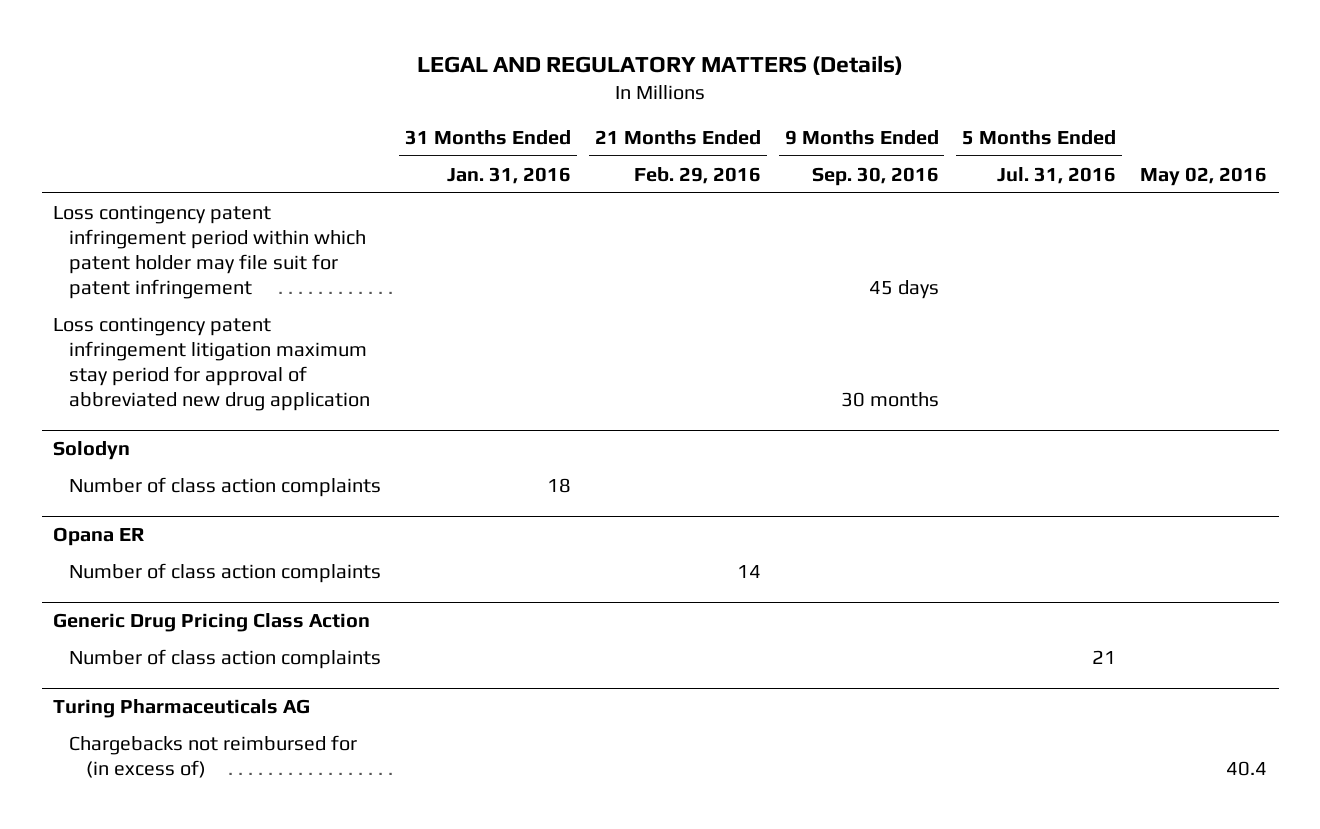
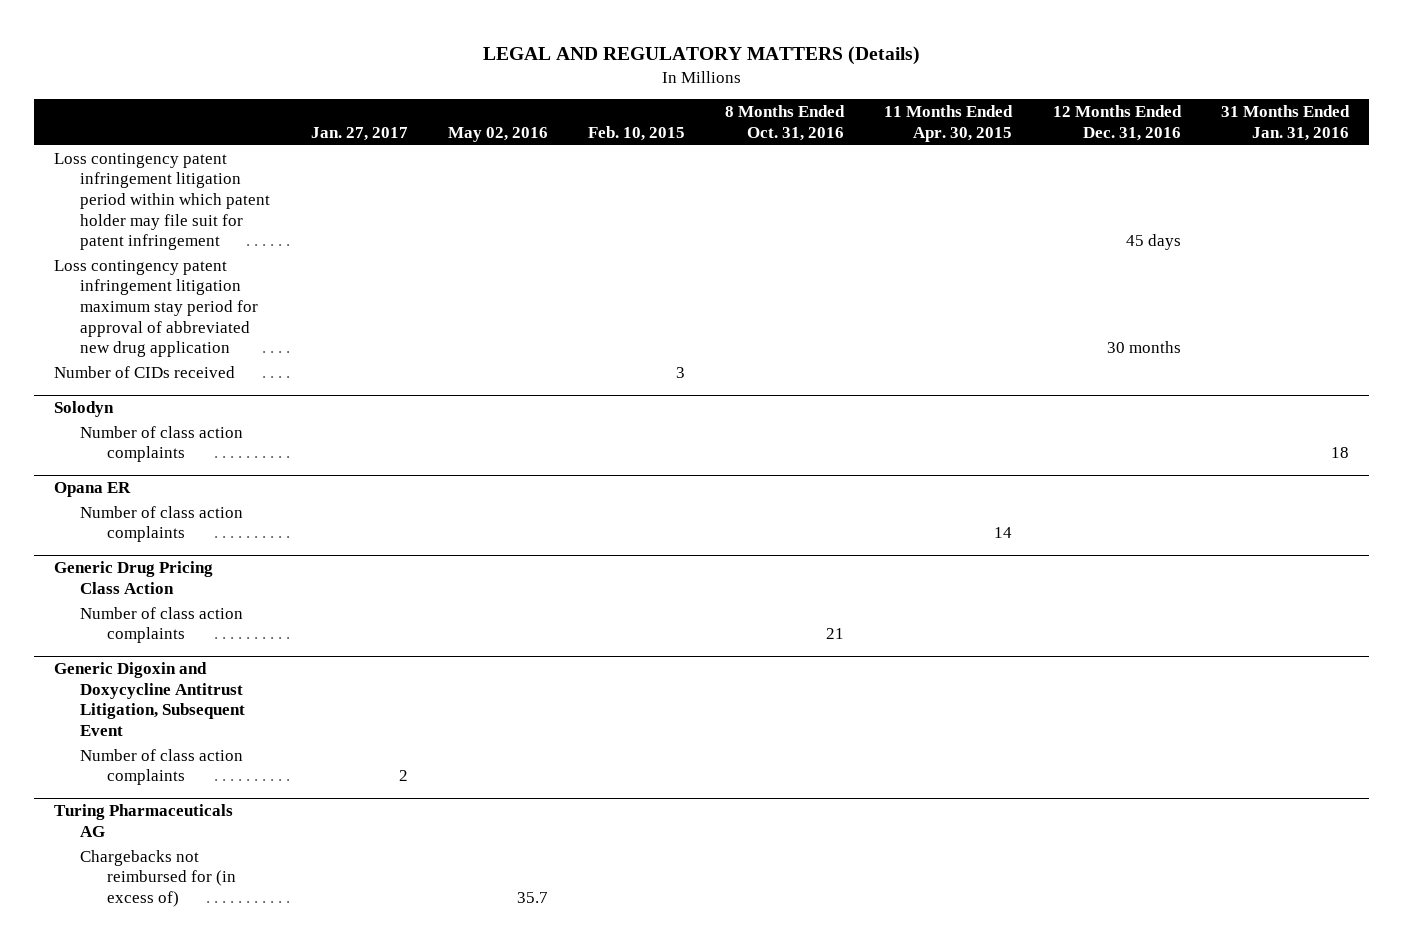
- | 31 Months Ended Jan. 31, 2016 | 21 Months Ended Feb. 29, 2016 | 9 Months Ended Sep. 30, 2016 | 5 Months Ended Jul. 31, 2016 | May 02, 2016
+ | Jan. 27, 2017 | May 02, 2016 | Feb. 10, 2015 | 8 Months Ended Oct. 31, 2016 | 11 Months Ended Apr. 30, 2015 | 12 Months Ended Dec. 31, 2016 | 31 Months Ended Jan. 31, 2016
- Loss contingency patent infringement period within which patent holder may file suit for patent infringement | | | 45 days | |
+ Loss contingency patent infringement litigation period within which patent holder may file suit for patent infringement | | | | | | 45 days |
+ Number of CIDs received | | | 3 | | | |
+ Generic Digoxin and Doxycycline Antitrust Litigation, Subsequent Event
+ Number of class action complaints | 2 | | | | | |
@ Turing Pharmaceuticals AG
- Chargebacks not reimbursed for (in excess of) | | | | | 40.4
+ Chargebacks not reimbursed for (in excess of) | | 35.7 | | | | |

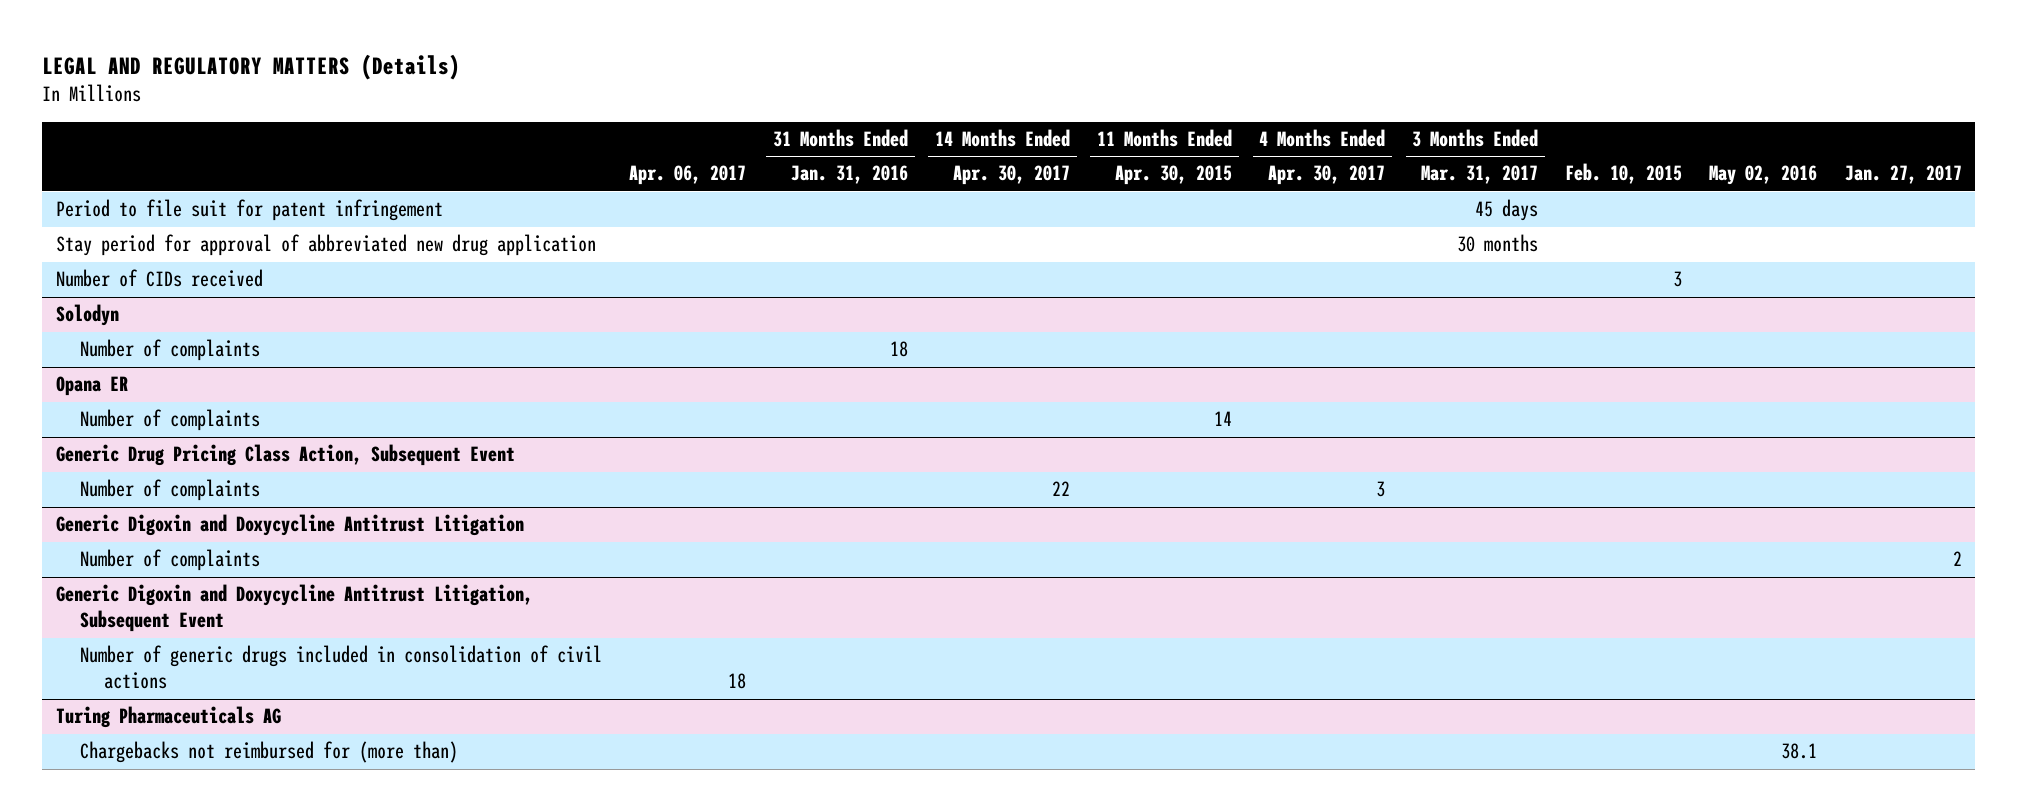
- | Jan. 27, 2017 | May 02, 2016 | Feb. 10, 2015 | 8 Months Ended Oct. 31, 2016 | 11 Months Ended Apr. 30, 2015 | 12 Months Ended Dec. 31, 2016 | 31 Months Ended Jan. 31, 2016
+ | Apr. 06, 2017 | 31 Months Ended Jan. 31, 2016 | 14 Months Ended Apr. 30, 2017 | 11 Months Ended Apr. 30, 2015 | 4 Months Ended Apr. 30, 2017 | 3 Months Ended Mar. 31, 2017 | Feb. 10, 2015 | May 02, 2016 | Jan. 27, 2017
- Loss contingency patent infringement litigation period within which patent holder may file suit for patent infringement | | | | | | 45 days |
- Loss contingency patent infringement litigation maximum stay period for approval of abbreviated new drug application | | | | | | 30 months |
+ Period to file suit for patent infringement | | | | | | 45 days | | |
+ Stay period for approval of abbreviated new drug application | | | | | | 30 months | | |
@ Solodyn
- Number of class action complaints | | | | | | | 18
+ Number of complaints | | 18 | | | | | | |
@ Opana ER
- Number of class action complaints | | | | | 14 | |
- Generic Drug Pricing Class Action
- Number of class action complaints | | | | 21 | | |
@ Opana ER
+ Number of complaints | | | | 14 | | | | |
+ Generic Drug Pricing Class Action, Subsequent Event
+ Number of complaints | | | 22 | | 3 | | | |
+ Generic Digoxin and Doxycycline Antitrust Litigation
+ Number of complaints | | | | | | | | | 2
@ Generic Digoxin and Doxycycline Antitrust Litigation, Subsequent Event
- Number of class action complaints | 2 | | | | | |
+ Number of generic drugs included in consolidation of civil actions | 18 | | | | | | | |
@ Turing Pharmaceuticals AG
- Chargebacks not reimbursed for (in excess of) | | 35.7 | | | | |
+ Chargebacks not reimbursed for (more than) | | | | | | | | 38.1 |

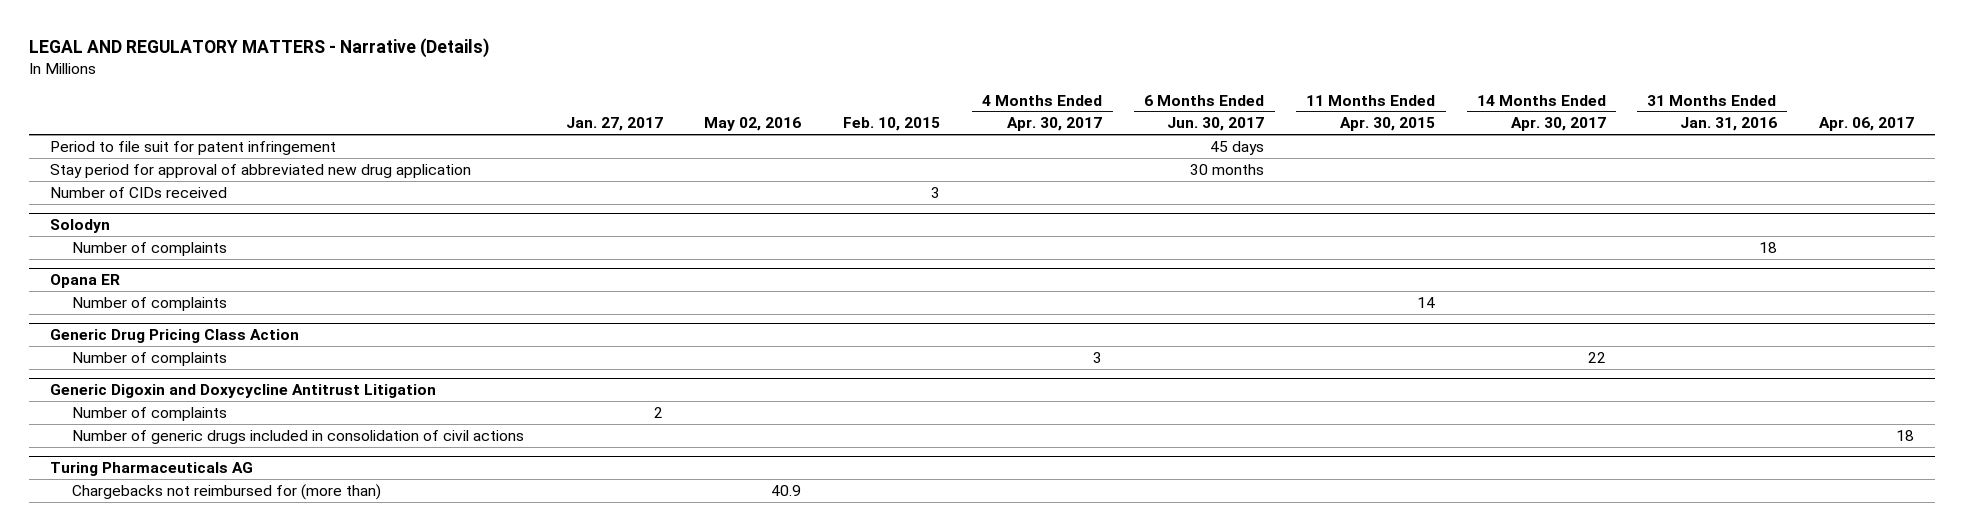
- LEGAL AND REGULATORY MATTERS (Details)
+ LEGAL AND REGULATORY MATTERS - Narrative (Details)
- | Apr. 06, 2017 | 31 Months Ended Jan. 31, 2016 | 14 Months Ended Apr. 30, 2017 | 11 Months Ended Apr. 30, 2015 | 4 Months Ended Apr. 30, 2017 | 3 Months Ended Mar. 31, 2017 | Feb. 10, 2015 | May 02, 2016 | Jan. 27, 2017
+ | Jan. 27, 2017 | May 02, 2016 | Feb. 10, 2015 | 4 Months Ended Apr. 30, 2017 | 6 Months Ended Jun. 30, 2017 | 11 Months Ended Apr. 30, 2015 | 14 Months Ended Apr. 30, 2017 | 31 Months Ended Jan. 31, 2016 | Apr. 06, 2017
- Generic Drug Pricing Class Action, Subsequent Event
+ Generic Drug Pricing Class Action
- Generic Digoxin and Doxycycline Antitrust Litigation, Subsequent Event
- Number of generic drugs included in consolidation of civil actions | 18 | | | | | | | |
@ Generic Digoxin and Doxycycline Antitrust Litigation
+ Number of generic drugs included in consolidation of civil actions | | | | | | | | | 18
@ Turing Pharmaceuticals AG
- Chargebacks not reimbursed for (more than) | | | | | | | | 38.1 |
+ Chargebacks not reimbursed for (more than) | | 40.9 | | | | | | |

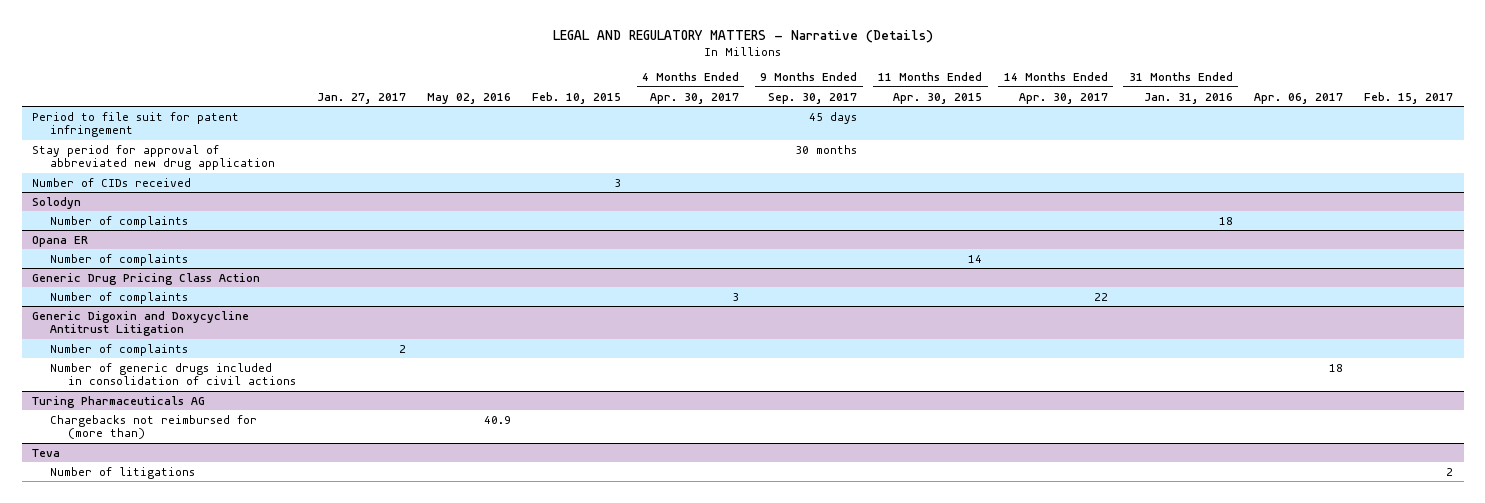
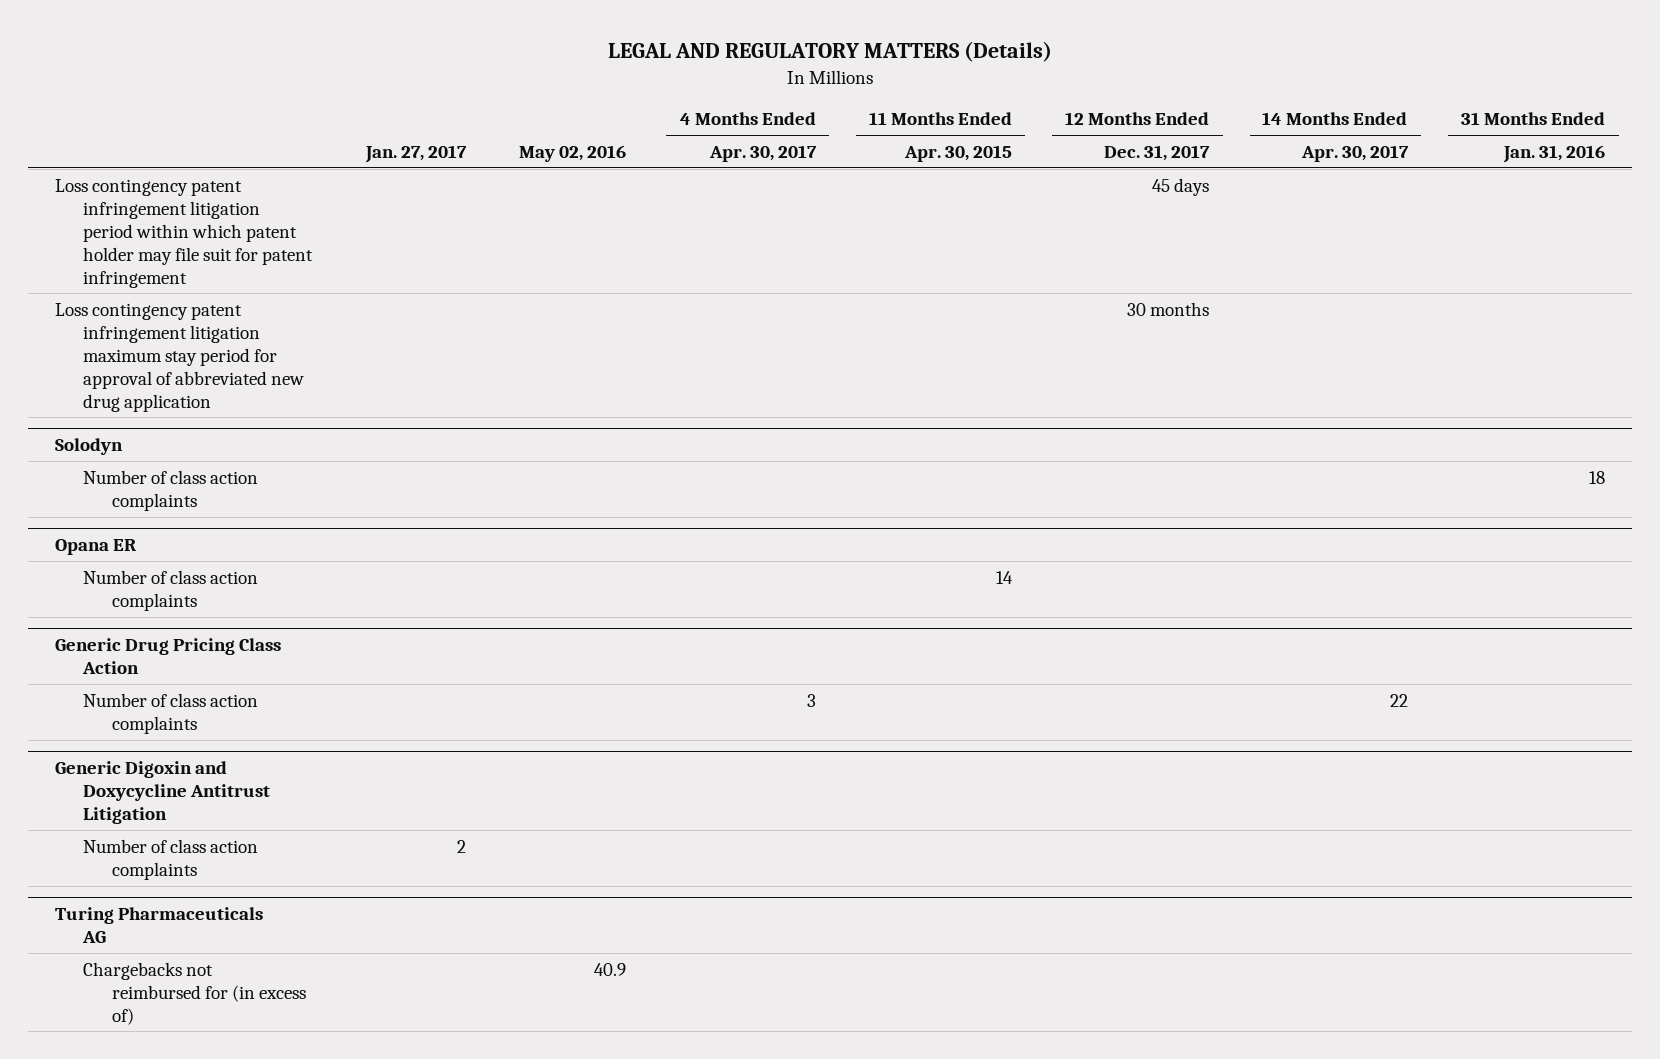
- LEGAL AND REGULATORY MATTERS - Narrative (Details)
+ LEGAL AND REGULATORY MATTERS (Details)
- | Jan. 27, 2017 | May 02, 2016 | Feb. 10, 2015 | 4 Months Ended Apr. 30, 2017 | 9 Months Ended Sep. 30, 2017 | 11 Months Ended Apr. 30, 2015 | 14 Months Ended Apr. 30, 2017 | 31 Months Ended Jan. 31, 2016 | Apr. 06, 2017 | Feb. 15, 2017
+ | Jan. 27, 2017 | May 02, 2016 | 4 Months Ended Apr. 30, 2017 | 11 Months Ended Apr. 30, 2015 | 12 Months Ended Dec. 31, 2017 | 14 Months Ended Apr. 30, 2017 | 31 Months Ended Jan. 31, 2016
- Period to file suit for patent infringement | | | | | 45 days | | | | |
- Stay period for approval of abbreviated new drug application | | | | | 30 months | | | | |
- Number of CIDs received | | | 3 | | | | | | |
+ Loss contingency patent infringement litigation period within which patent holder may file suit for patent infringement | | | | | 45 days | |
+ Loss contingency patent infringement litigation maximum stay period for approval of abbreviated new drug application | | | | | 30 months | |
@ Solodyn
- Number of complaints | | | | | | | | 18 | |
+ Number of class action complaints | | | | | | | 18
@ Opana ER
- Number of complaints | | | | | | 14 | | | |
+ Number of class action complaints | | | | 14 | | |
@ Generic Drug Pricing Class Action
- Number of complaints | | | | 3 | | | 22 | | |
+ Number of class action complaints | | | 3 | | | 22 |
@ Generic Digoxin and Doxycycline Antitrust Litigation
- Number of complaints | 2 | | | | | | | | |
- Number of generic drugs included in consolidation of civil actions | | | | | | | | | 18 |
+ Number of class action complaints | 2 | | | | | |
@ Turing Pharmaceuticals AG
- Chargebacks not reimbursed for (more than) | | 40.9 | | | | | | | |
- Teva
- Number of litigations | | | | | | | | | | 2
@ Turing Pharmaceuticals AG
+ Chargebacks not reimbursed for (in excess of) | | 40.9 | | | | |

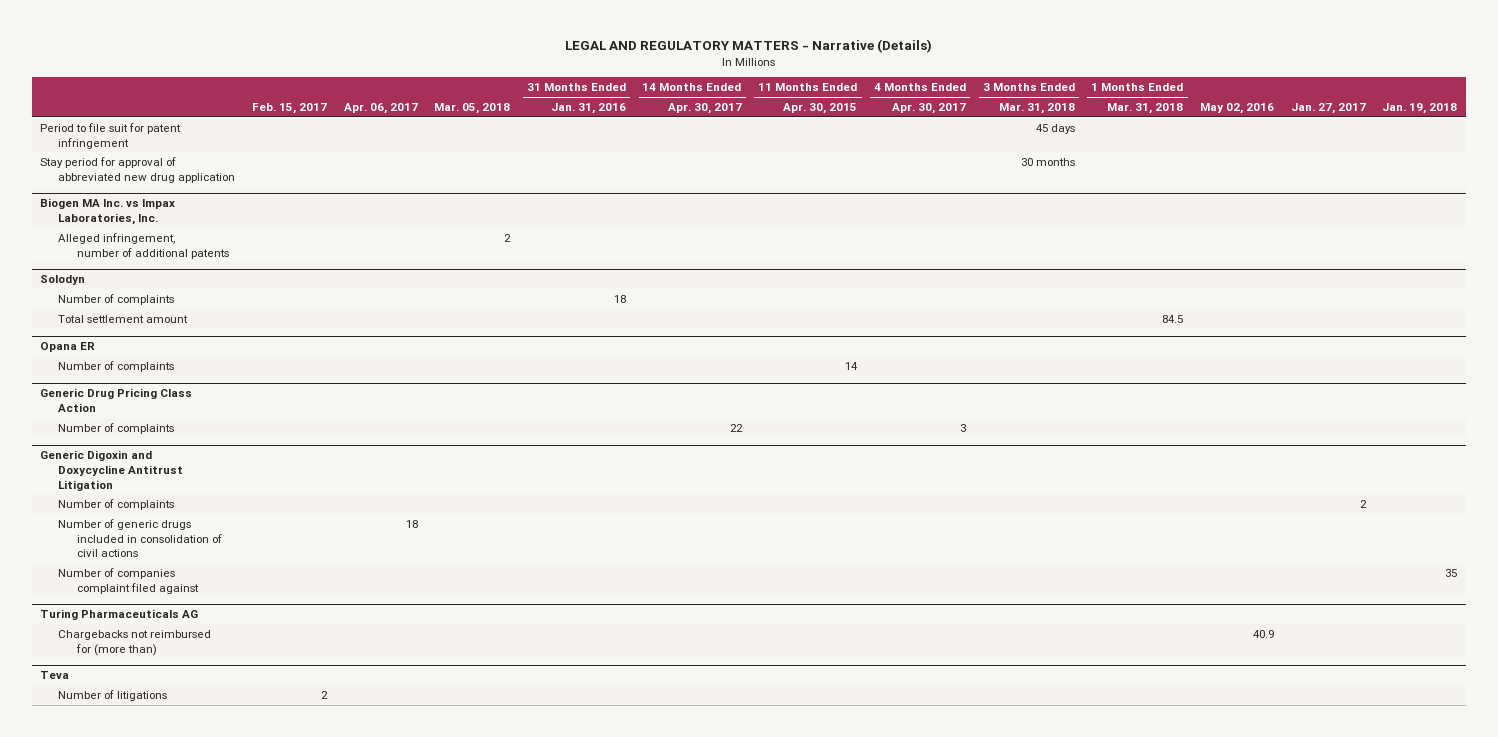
- LEGAL AND REGULATORY MATTERS (Details)
+ LEGAL AND REGULATORY MATTERS - Narrative (Details)
- | Jan. 27, 2017 | May 02, 2016 | 4 Months Ended Apr. 30, 2017 | 11 Months Ended Apr. 30, 2015 | 12 Months Ended Dec. 31, 2017 | 14 Months Ended Apr. 30, 2017 | 31 Months Ended Jan. 31, 2016
+ | Feb. 15, 2017 | Apr. 06, 2017 | Mar. 05, 2018 | 31 Months Ended Jan. 31, 2016 | 14 Months Ended Apr. 30, 2017 | 11 Months Ended Apr. 30, 2015 | 4 Months Ended Apr. 30, 2017 | 3 Months Ended Mar. 31, 2018 | 1 Months Ended Mar. 31, 2018 | May 02, 2016 | Jan. 27, 2017 | Jan. 19, 2018
- Loss contingency patent infringement litigation period within which patent holder may file suit for patent infringement | | | | | 45 days | |
- Loss contingency patent infringement litigation maximum stay period for approval of abbreviated new drug application | | | | | 30 months | |
+ Period to file suit for patent infringement | | | | | | | | 45 days | | | |
+ Stay period for approval of abbreviated new drug application | | | | | | | | 30 months | | | |
+ Biogen MA Inc. vs Impax Laboratories, Inc.
+ Alleged infringement, number of additional patents | | | 2 | | | | | | | | |
@ Solodyn
- Number of class action complaints | | | | | | | 18
+ Number of complaints | | | | 18 | | | | | | | |
+ Total settlement amount | | | | | | | | | 84.5 | | |
@ Opana ER
- Number of class action complaints | | | | 14 | | |
+ Number of complaints | | | | | | 14 | | | | | |
@ Generic Drug Pricing Class Action
- Number of class action complaints | | | 3 | | | 22 |
+ Number of complaints | | | | | 22 | | 3 | | | | |
@ Generic Digoxin and Doxycycline Antitrust Litigation
- Number of class action complaints | 2 | | | | | |
+ Number of complaints | | | | | | | | | | | 2 |
+ Number of generic drugs included in consolidation of civil actions | | 18 | | | | | | | | | |
+ Number of companies complaint filed against | | | | | | | | | | | | 35
@ Turing Pharmaceuticals AG
- Chargebacks not reimbursed for (in excess of) | | 40.9 | | | | |
+ Chargebacks not reimbursed for (more than) | | | | | | | | | | 40.9 | |
+ Teva
+ Number of litigations | 2 | | | | | | | | | | |

